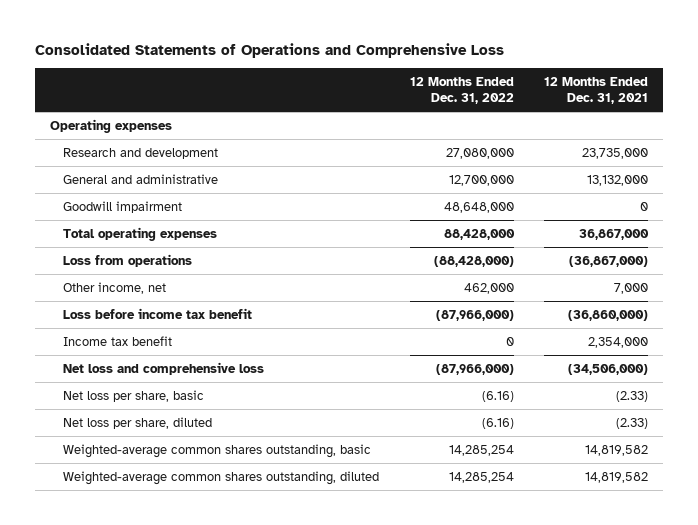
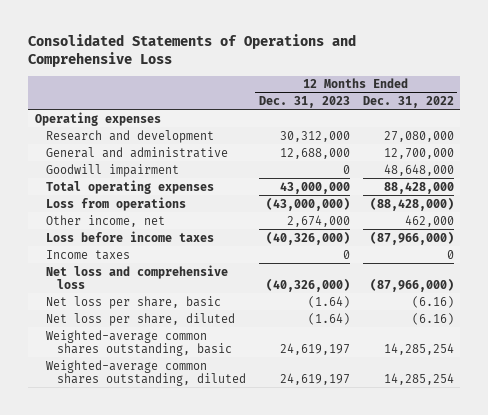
- | 12 Months Ended Dec. 31, 2022 | 12 Months Ended Dec. 31, 2021
+ | 12 Months Ended Dec. 31, 2023 | 12 Months Ended Dec. 31, 2022
- Loss before income tax benefit | (87,966,000) | (36,860,000)
- Income tax benefit | 0 | 2,354,000
+ Loss before income taxes | (40,326,000) | (87,966,000)
+ Income taxes | 0 | 0

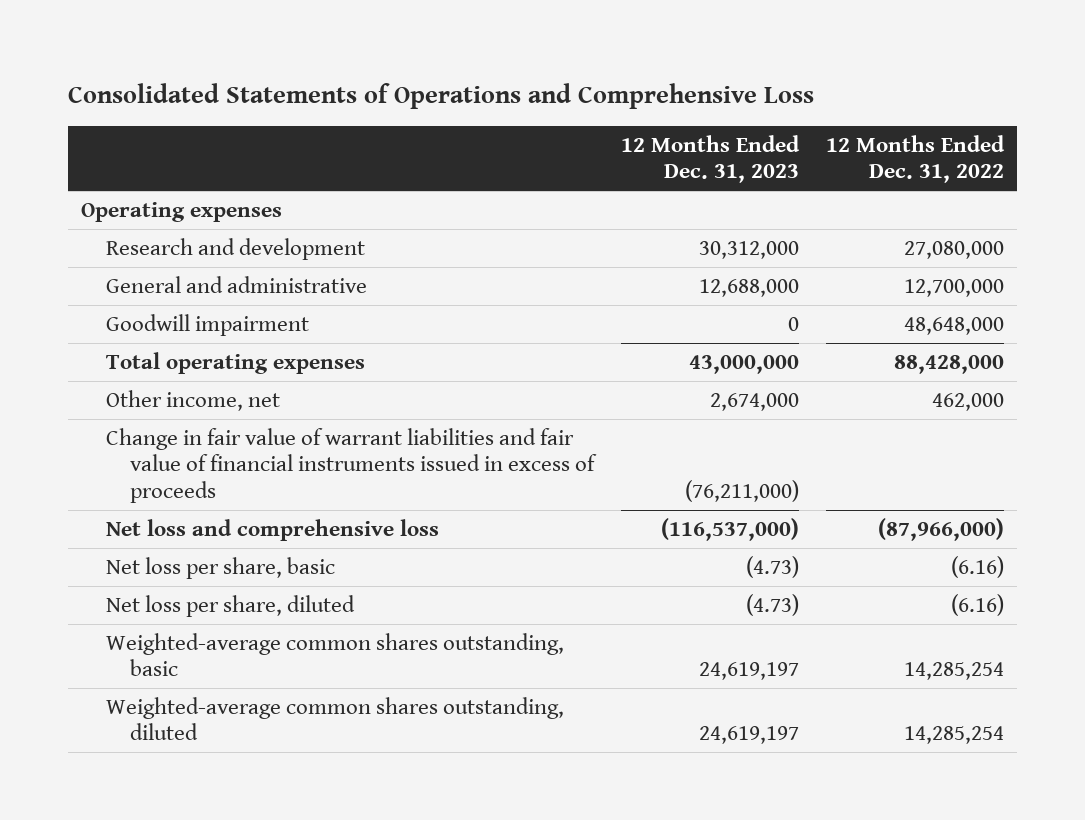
- Loss from operations | (43,000,000) | (88,428,000)
- Loss before income taxes | (40,326,000) | (87,966,000)
- Income taxes | 0 | 0
- Net loss and comprehensive loss | (40,326,000) | (87,966,000)
- Net loss per share, basic | (1.64) | (6.16)
- Net loss per share, diluted | (1.64) | (6.16)
+ Change in fair value of warrant liabilities and fair value of financial instruments issued in excess of proceeds | (76,211,000) |
+ Net loss and comprehensive loss | (116,537,000) | (87,966,000)
+ Net loss per share, basic | (4.73) | (6.16)
+ Net loss per share, diluted | (4.73) | (6.16)

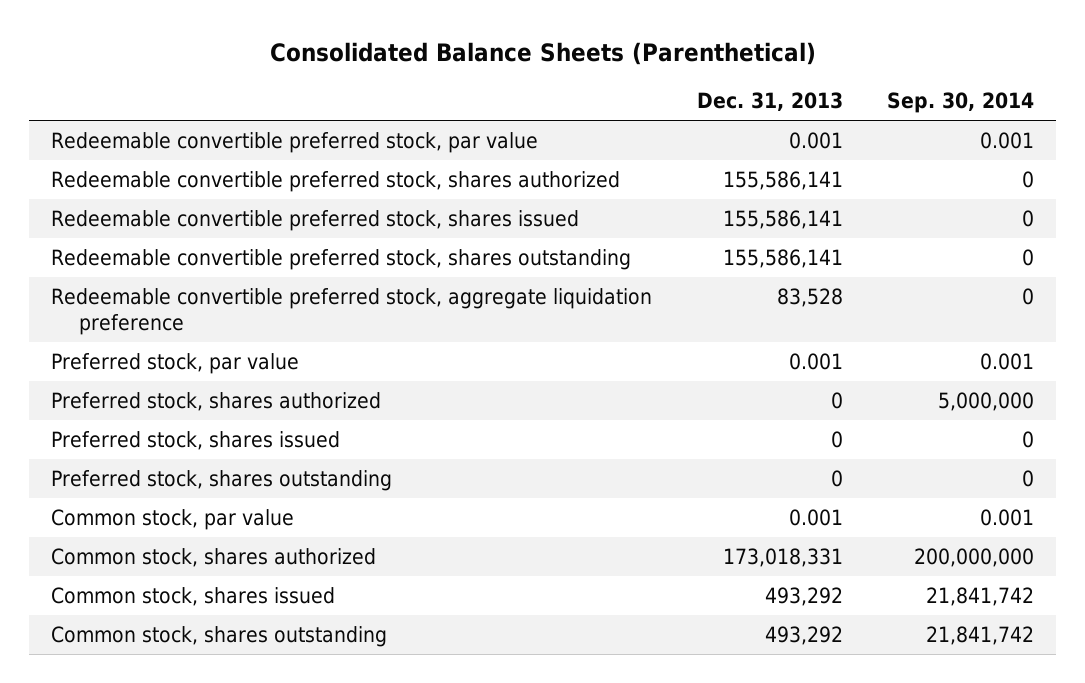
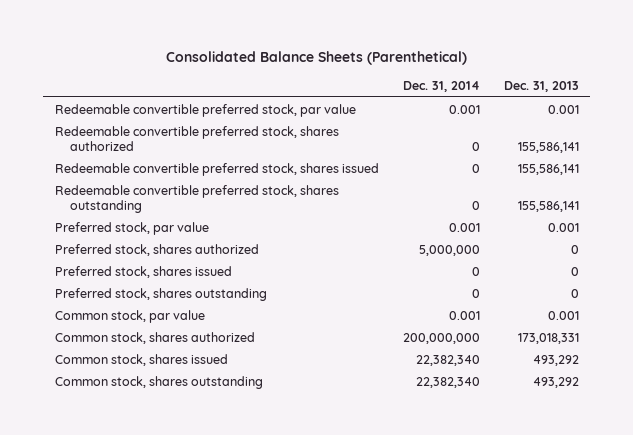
- | Dec. 31, 2013 | Sep. 30, 2014
+ | Dec. 31, 2014 | Dec. 31, 2013
- Redeemable convertible preferred stock, aggregate liquidation preference | 83,528 | 0

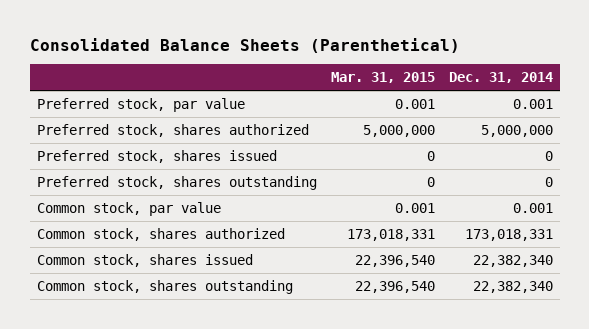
- | Dec. 31, 2014 | Dec. 31, 2013
+ | Mar. 31, 2015 | Dec. 31, 2014
- Redeemable convertible preferred stock, par value | 0.001 | 0.001
- Redeemable convertible preferred stock, shares authorized | 0 | 155,586,141
- Redeemable convertible preferred stock, shares issued | 0 | 155,586,141
- Redeemable convertible preferred stock, shares outstanding | 0 | 155,586,141
- Common stock, shares authorized | 200,000,000 | 173,018,331
+ Common stock, shares authorized | 173,018,331 | 173,018,331

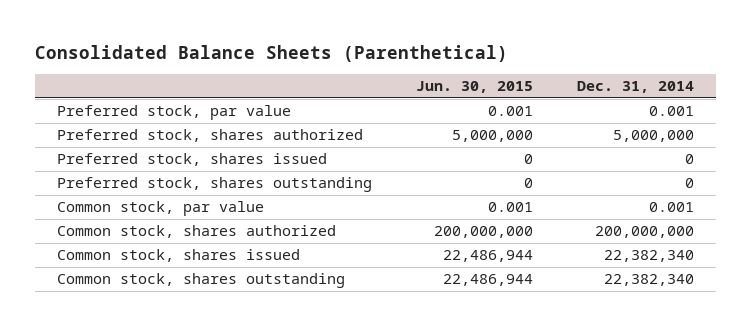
- | Mar. 31, 2015 | Dec. 31, 2014
+ | Jun. 30, 2015 | Dec. 31, 2014
- Common stock, shares authorized | 173,018,331 | 173,018,331
+ Common stock, shares authorized | 200,000,000 | 200,000,000

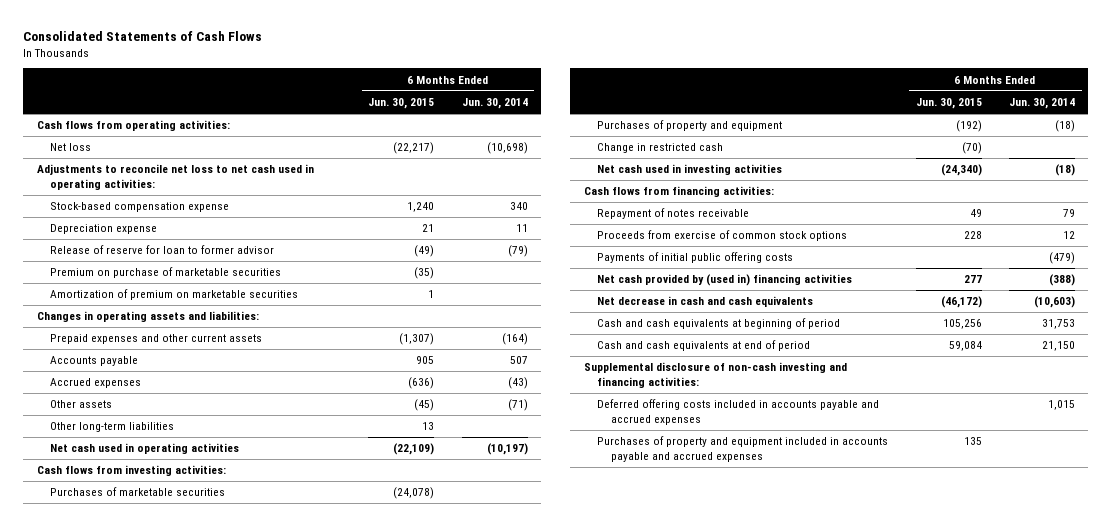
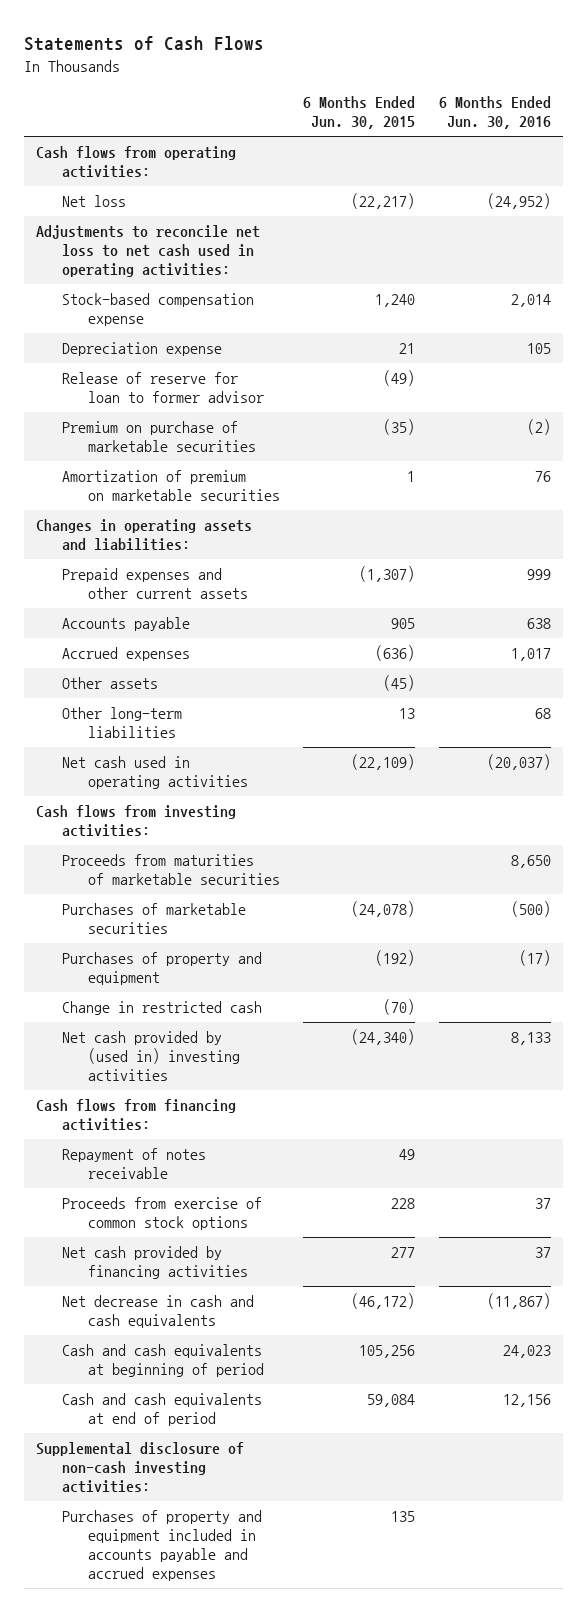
- Consolidated Statements of Cash Flows
+ Statements of Cash Flows
- | 6 Months Ended Jun. 30, 2015 | 6 Months Ended Jun. 30, 2014
+ | 6 Months Ended Jun. 30, 2015 | 6 Months Ended Jun. 30, 2016
+ Proceeds from maturities of marketable securities | | 8,650
- Net cash used in investing activities | (24,340) | (18)
+ Net cash provided by (used in) investing activities | (24,340) | 8,133
- Payments of initial public offering costs | | (479)
- Net cash provided by (used in) financing activities | 277 | (388)
+ Net cash provided by financing activities | 277 | 37
- Supplemental disclosure of non-cash investing and financing activities:
- Deferred offering costs included in accounts payable and accrued expenses | | 1,015
+ Supplemental disclosure of non-cash investing activities:

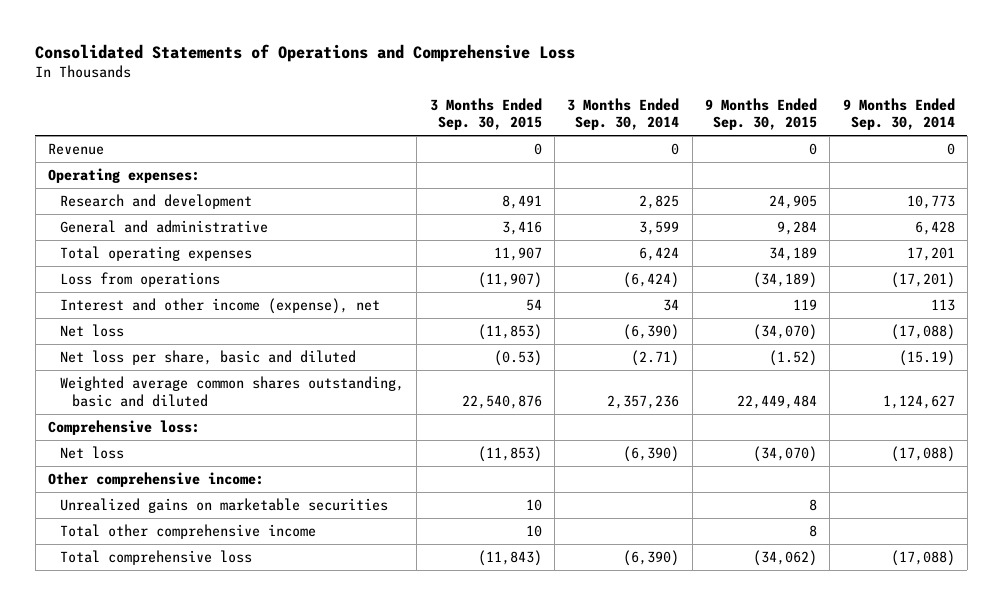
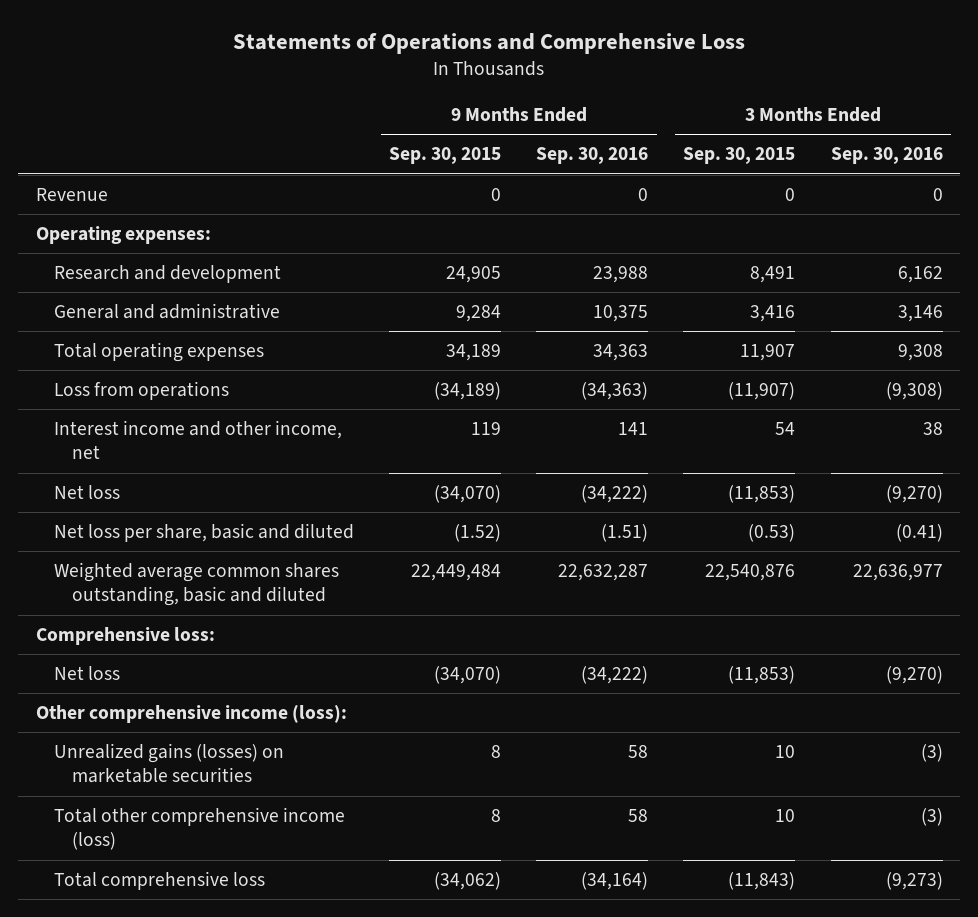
- Consolidated Statements of Operations and Comprehensive Loss
+ Statements of Operations and Comprehensive Loss
- | 3 Months Ended Sep. 30, 2015 | 3 Months Ended Sep. 30, 2014 | 9 Months Ended Sep. 30, 2015 | 9 Months Ended Sep. 30, 2014
+ | 9 Months Ended Sep. 30, 2015 | 9 Months Ended Sep. 30, 2016 | 3 Months Ended Sep. 30, 2015 | 3 Months Ended Sep. 30, 2016
- Interest and other income (expense), net | 54 | 34 | 119 | 113
+ Interest income and other income, net | 119 | 141 | 54 | 38
- Other comprehensive income:
- Unrealized gains on marketable securities | 10 | | 8 |
- Total other comprehensive income | 10 | | 8 |
+ Other comprehensive income (loss):
+ Unrealized gains (losses) on marketable securities | 8 | 58 | 10 | (3)
+ Total other comprehensive income (loss) | 8 | 58 | 10 | (3)

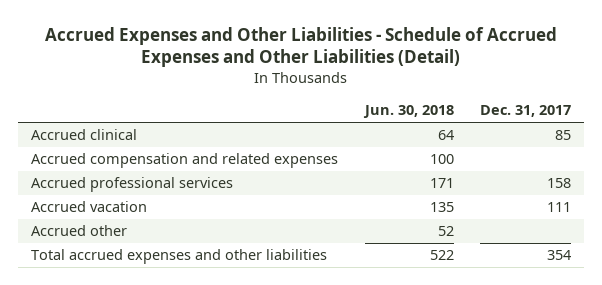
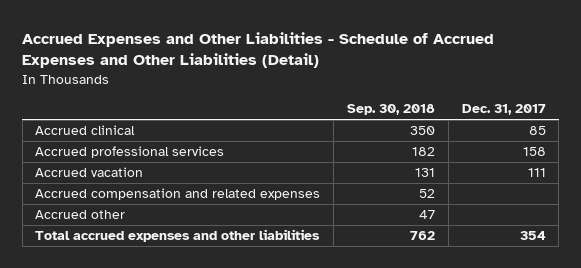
- | Jun. 30, 2018 | Dec. 31, 2017
+ | Sep. 30, 2018 | Dec. 31, 2017
moved down: Accrued compensation and related expenses | 52 |

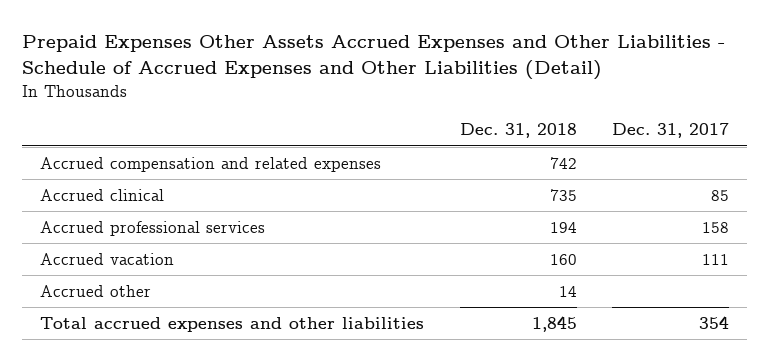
- Accrued Expenses and Other Liabilities - Schedule of Accrued Expenses and Other Liabilities (Detail)
+ Prepaid Expenses Other Assets Accrued Expenses and Other Liabilities - Schedule of Accrued Expenses and Other Liabilities (Detail)
- | Sep. 30, 2018 | Dec. 31, 2017
+ | Dec. 31, 2018 | Dec. 31, 2017
moved up: Accrued compensation and related expenses | 742 |

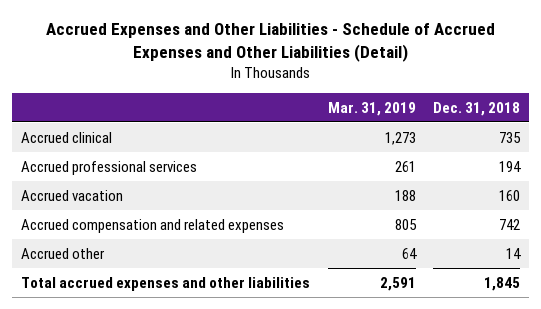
- Prepaid Expenses Other Assets Accrued Expenses and Other Liabilities - Schedule of Accrued Expenses and Other Liabilities (Detail)
+ Accrued Expenses and Other Liabilities - Schedule of Accrued Expenses and Other Liabilities (Detail)
- | Dec. 31, 2018 | Dec. 31, 2017
+ | Mar. 31, 2019 | Dec. 31, 2018
moved down: Accrued compensation and related expenses | 805 | 742

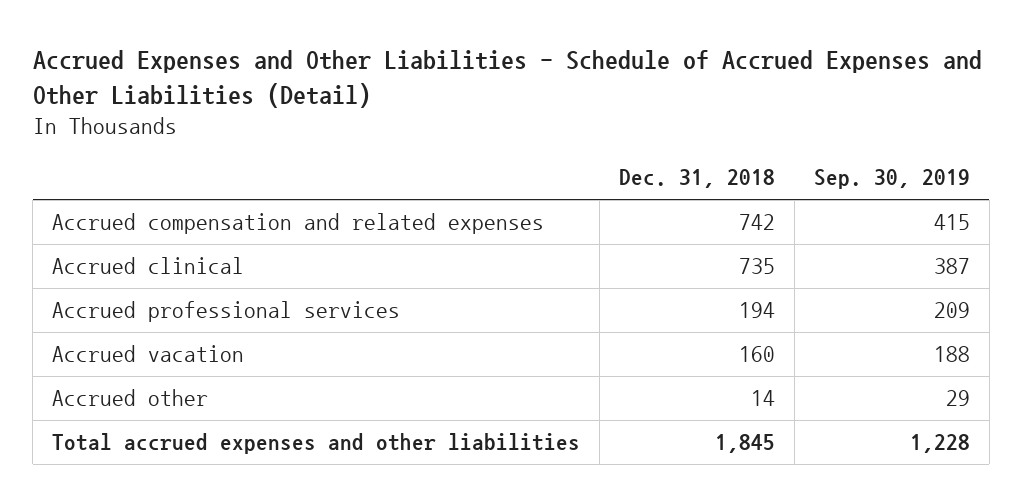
- | Mar. 31, 2019 | Dec. 31, 2018
+ | Dec. 31, 2018 | Sep. 30, 2019
moved up: Accrued compensation and related expenses | 742 | 415

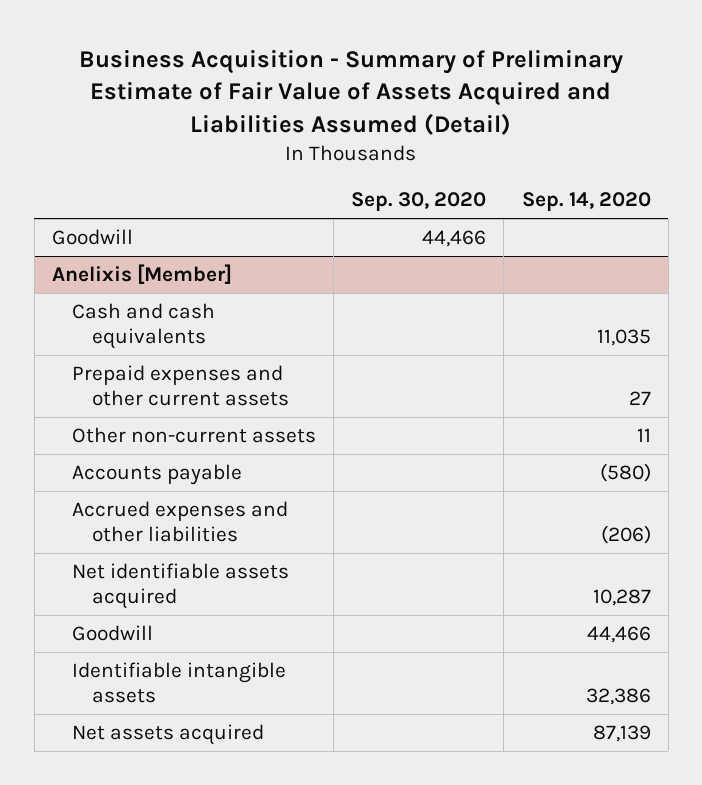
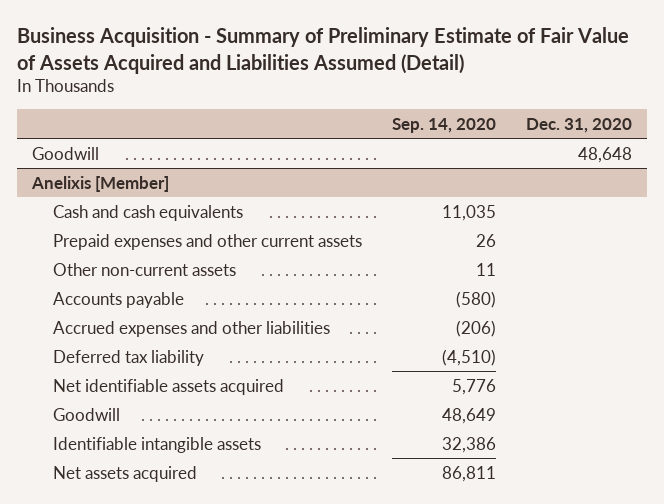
- | Sep. 30, 2020 | Sep. 14, 2020
+ | Sep. 14, 2020 | Dec. 31, 2020
@ Anelixis [Member]
- Prepaid expenses and other current assets | | 27
+ Prepaid expenses and other current assets | 26 |
- Net identifiable assets acquired | | 10,287
- Goodwill | | 44,466
+ Deferred tax liability | (4,510) |
+ Net identifiable assets acquired | 5,776 |
+ Goodwill | 48,649 |
- Net assets acquired | | 87,139
+ Net assets acquired | 86,811 |

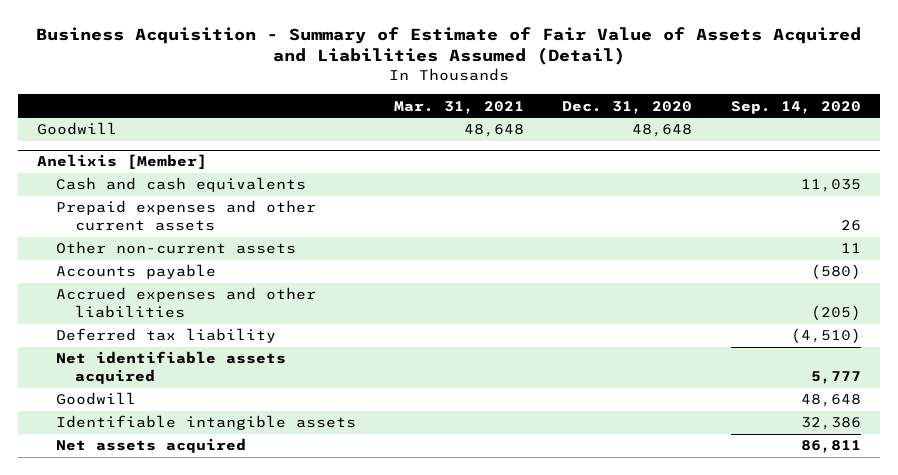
- Business Acquisition - Summary of Preliminary Estimate of Fair Value of Assets Acquired and Liabilities Assumed (Detail)
+ Business Acquisition - Summary of Estimate of Fair Value of Assets Acquired and Liabilities Assumed (Detail)
- | Sep. 14, 2020 | Dec. 31, 2020
+ | Mar. 31, 2021 | Dec. 31, 2020 | Sep. 14, 2020
@ Anelixis [Member]
- Accrued expenses and other liabilities | (206) |
+ Accrued expenses and other liabilities | | | (205)
- Net identifiable assets acquired | 5,776 |
- Goodwill | 48,649 |
+ Net identifiable assets acquired | | | 5,777
+ Goodwill | | | 48,648

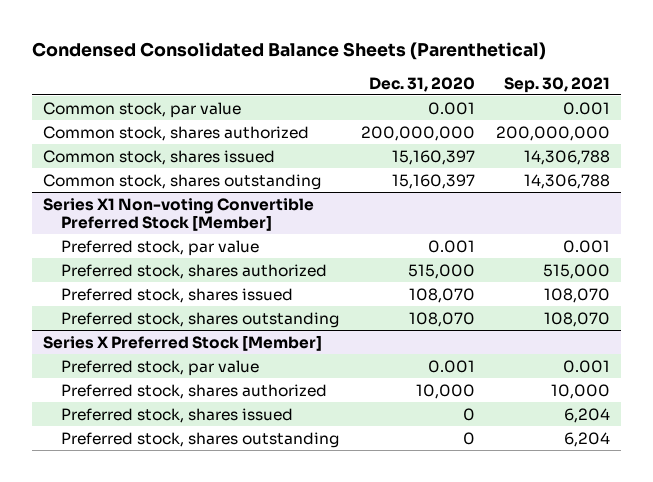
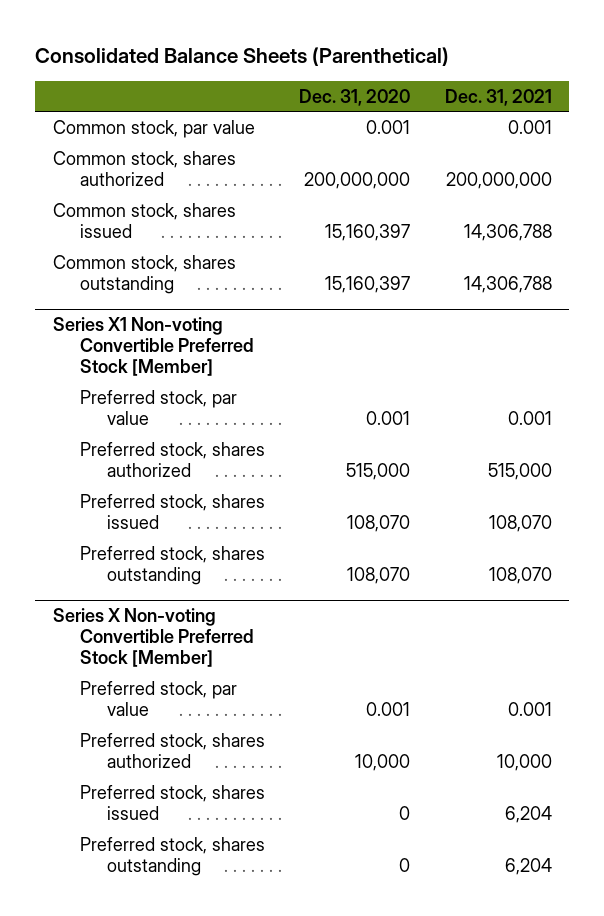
- Condensed Consolidated Balance Sheets (Parenthetical)
+ Consolidated Balance Sheets (Parenthetical)
- | Dec. 31, 2020 | Sep. 30, 2021
+ | Dec. 31, 2020 | Dec. 31, 2021
- Series X Preferred Stock [Member]
+ Series X Non-voting Convertible Preferred Stock [Member]

